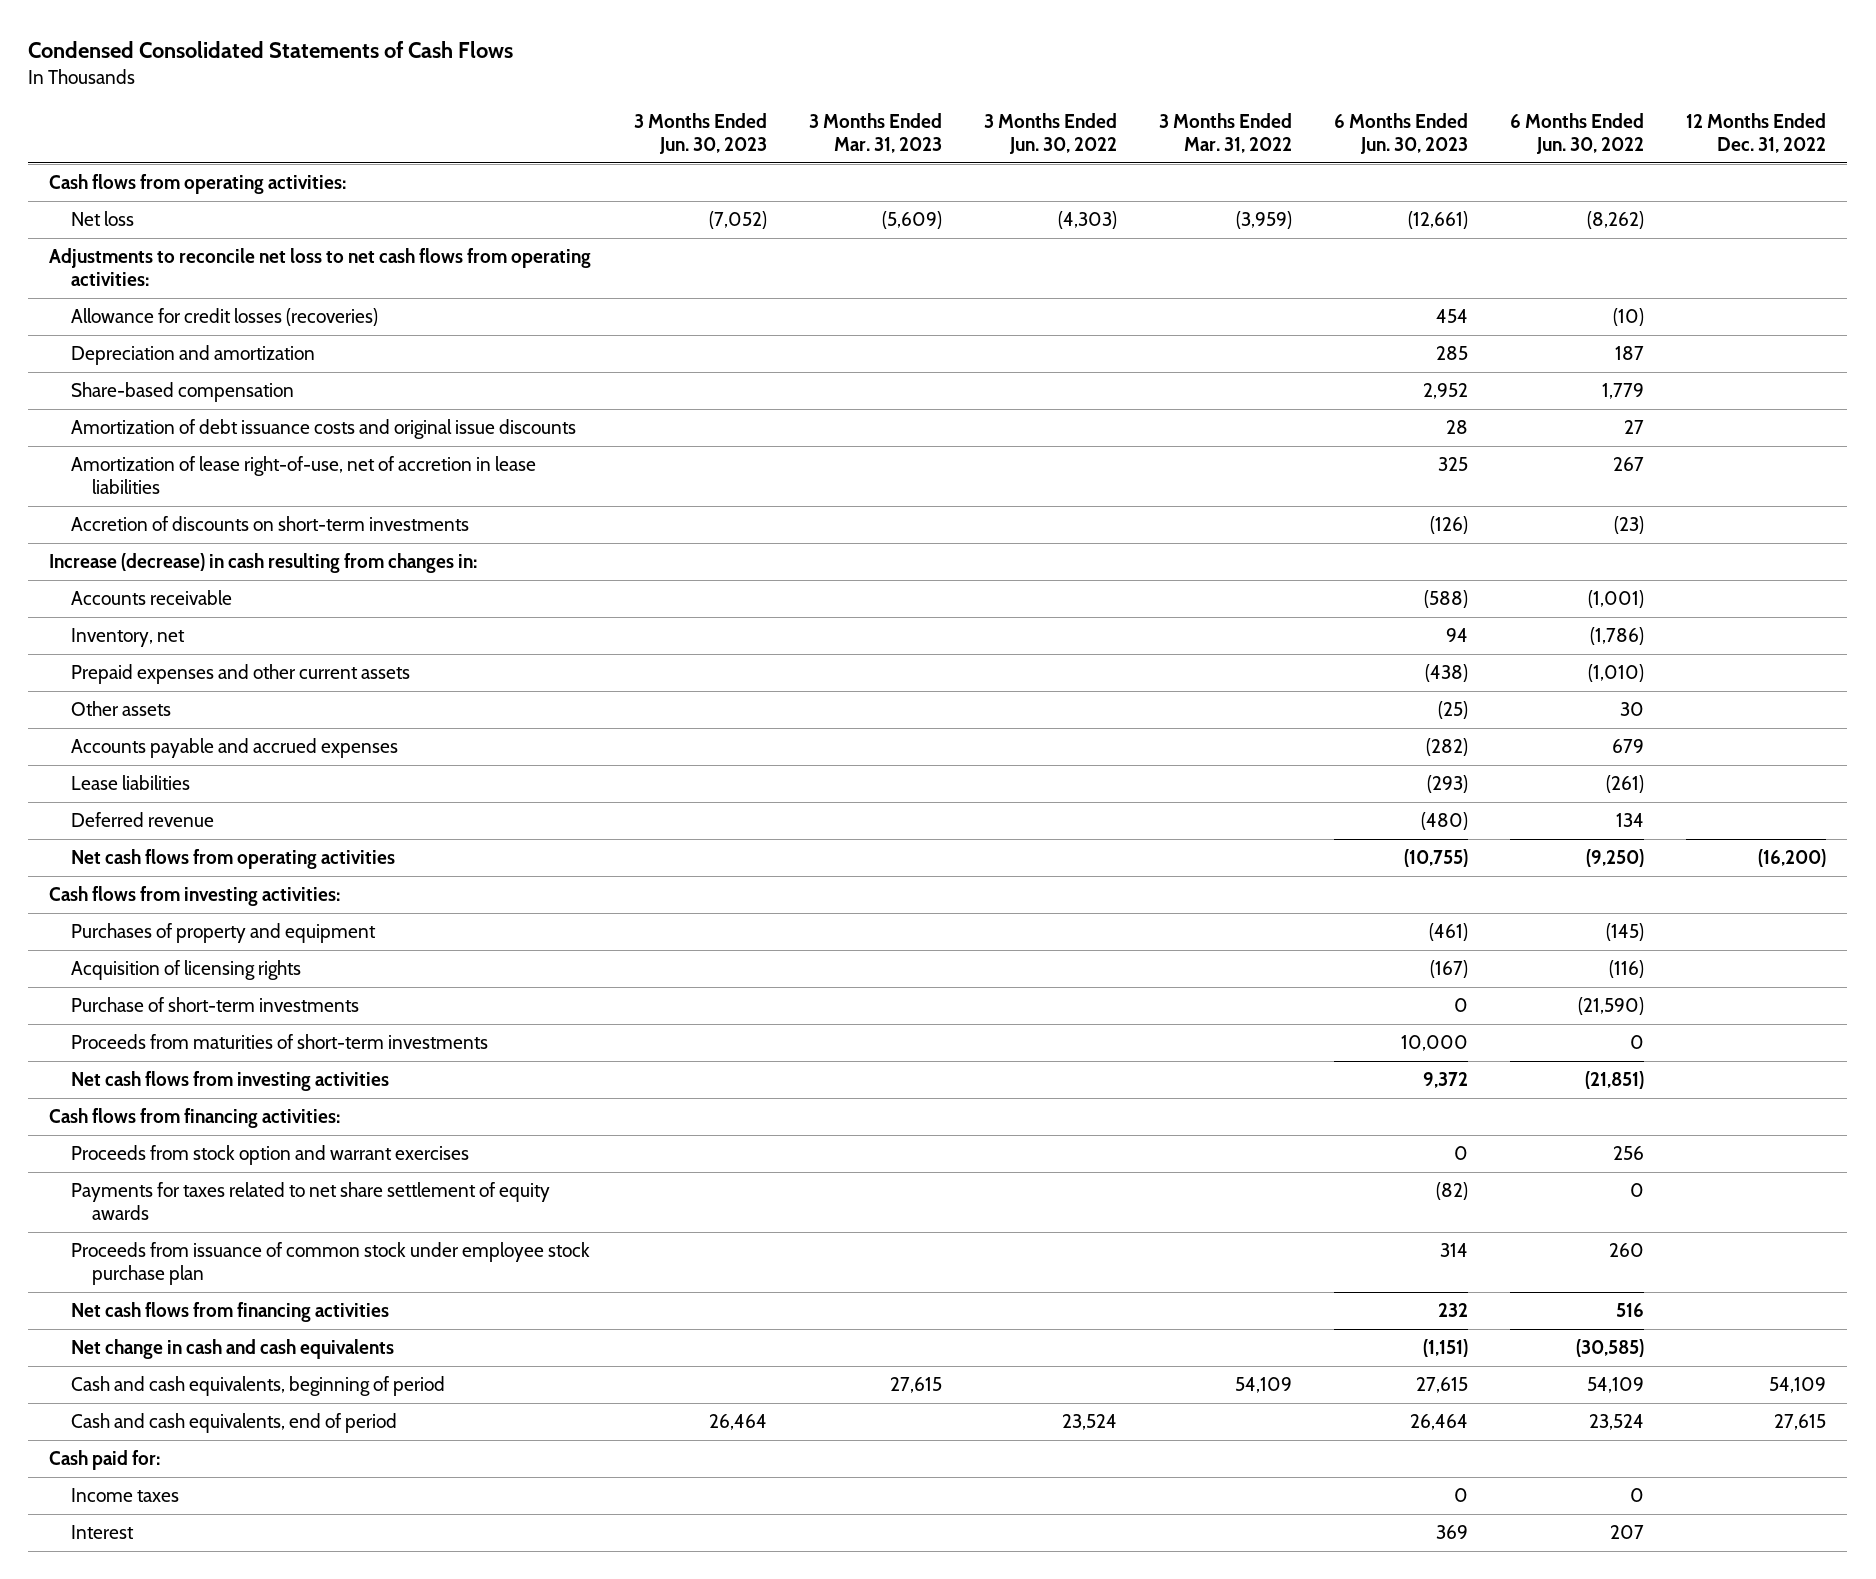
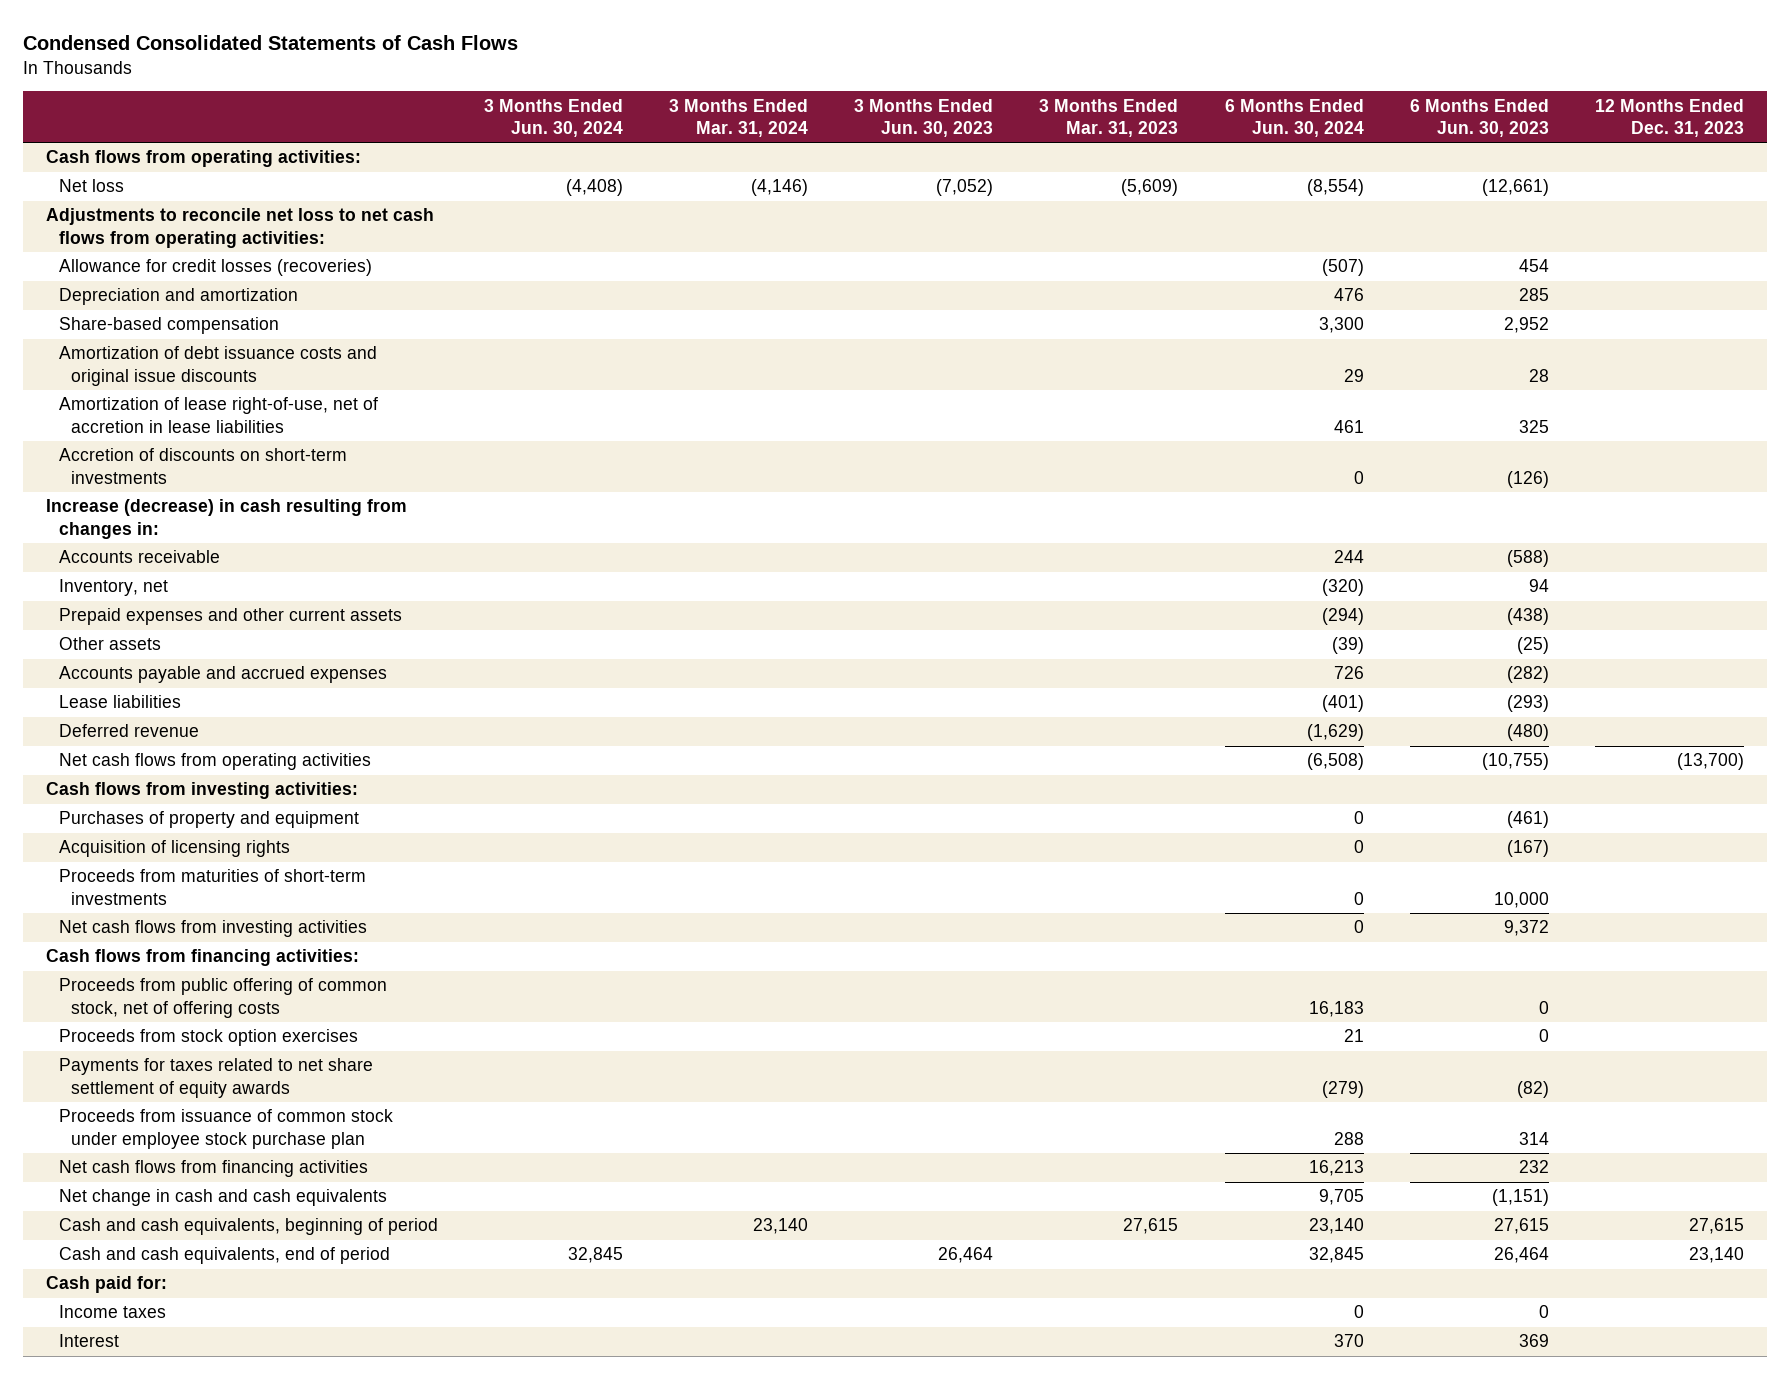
- | 3 Months Ended Jun. 30, 2023 | 3 Months Ended Mar. 31, 2023 | 3 Months Ended Jun. 30, 2022 | 3 Months Ended Mar. 31, 2022 | 6 Months Ended Jun. 30, 2023 | 6 Months Ended Jun. 30, 2022 | 12 Months Ended Dec. 31, 2022
+ | 3 Months Ended Jun. 30, 2024 | 3 Months Ended Mar. 31, 2024 | 3 Months Ended Jun. 30, 2023 | 3 Months Ended Mar. 31, 2023 | 6 Months Ended Jun. 30, 2024 | 6 Months Ended Jun. 30, 2023 | 12 Months Ended Dec. 31, 2023
- Purchase of short-term investments | | | | | 0 | (21,590) |
- Proceeds from stock option and warrant exercises | | | | | 0 | 256 |
+ Proceeds from public offering of common stock, net of offering costs | | | | | 16,183 | 0 |
+ Proceeds from stock option exercises | | | | | 21 | 0 |

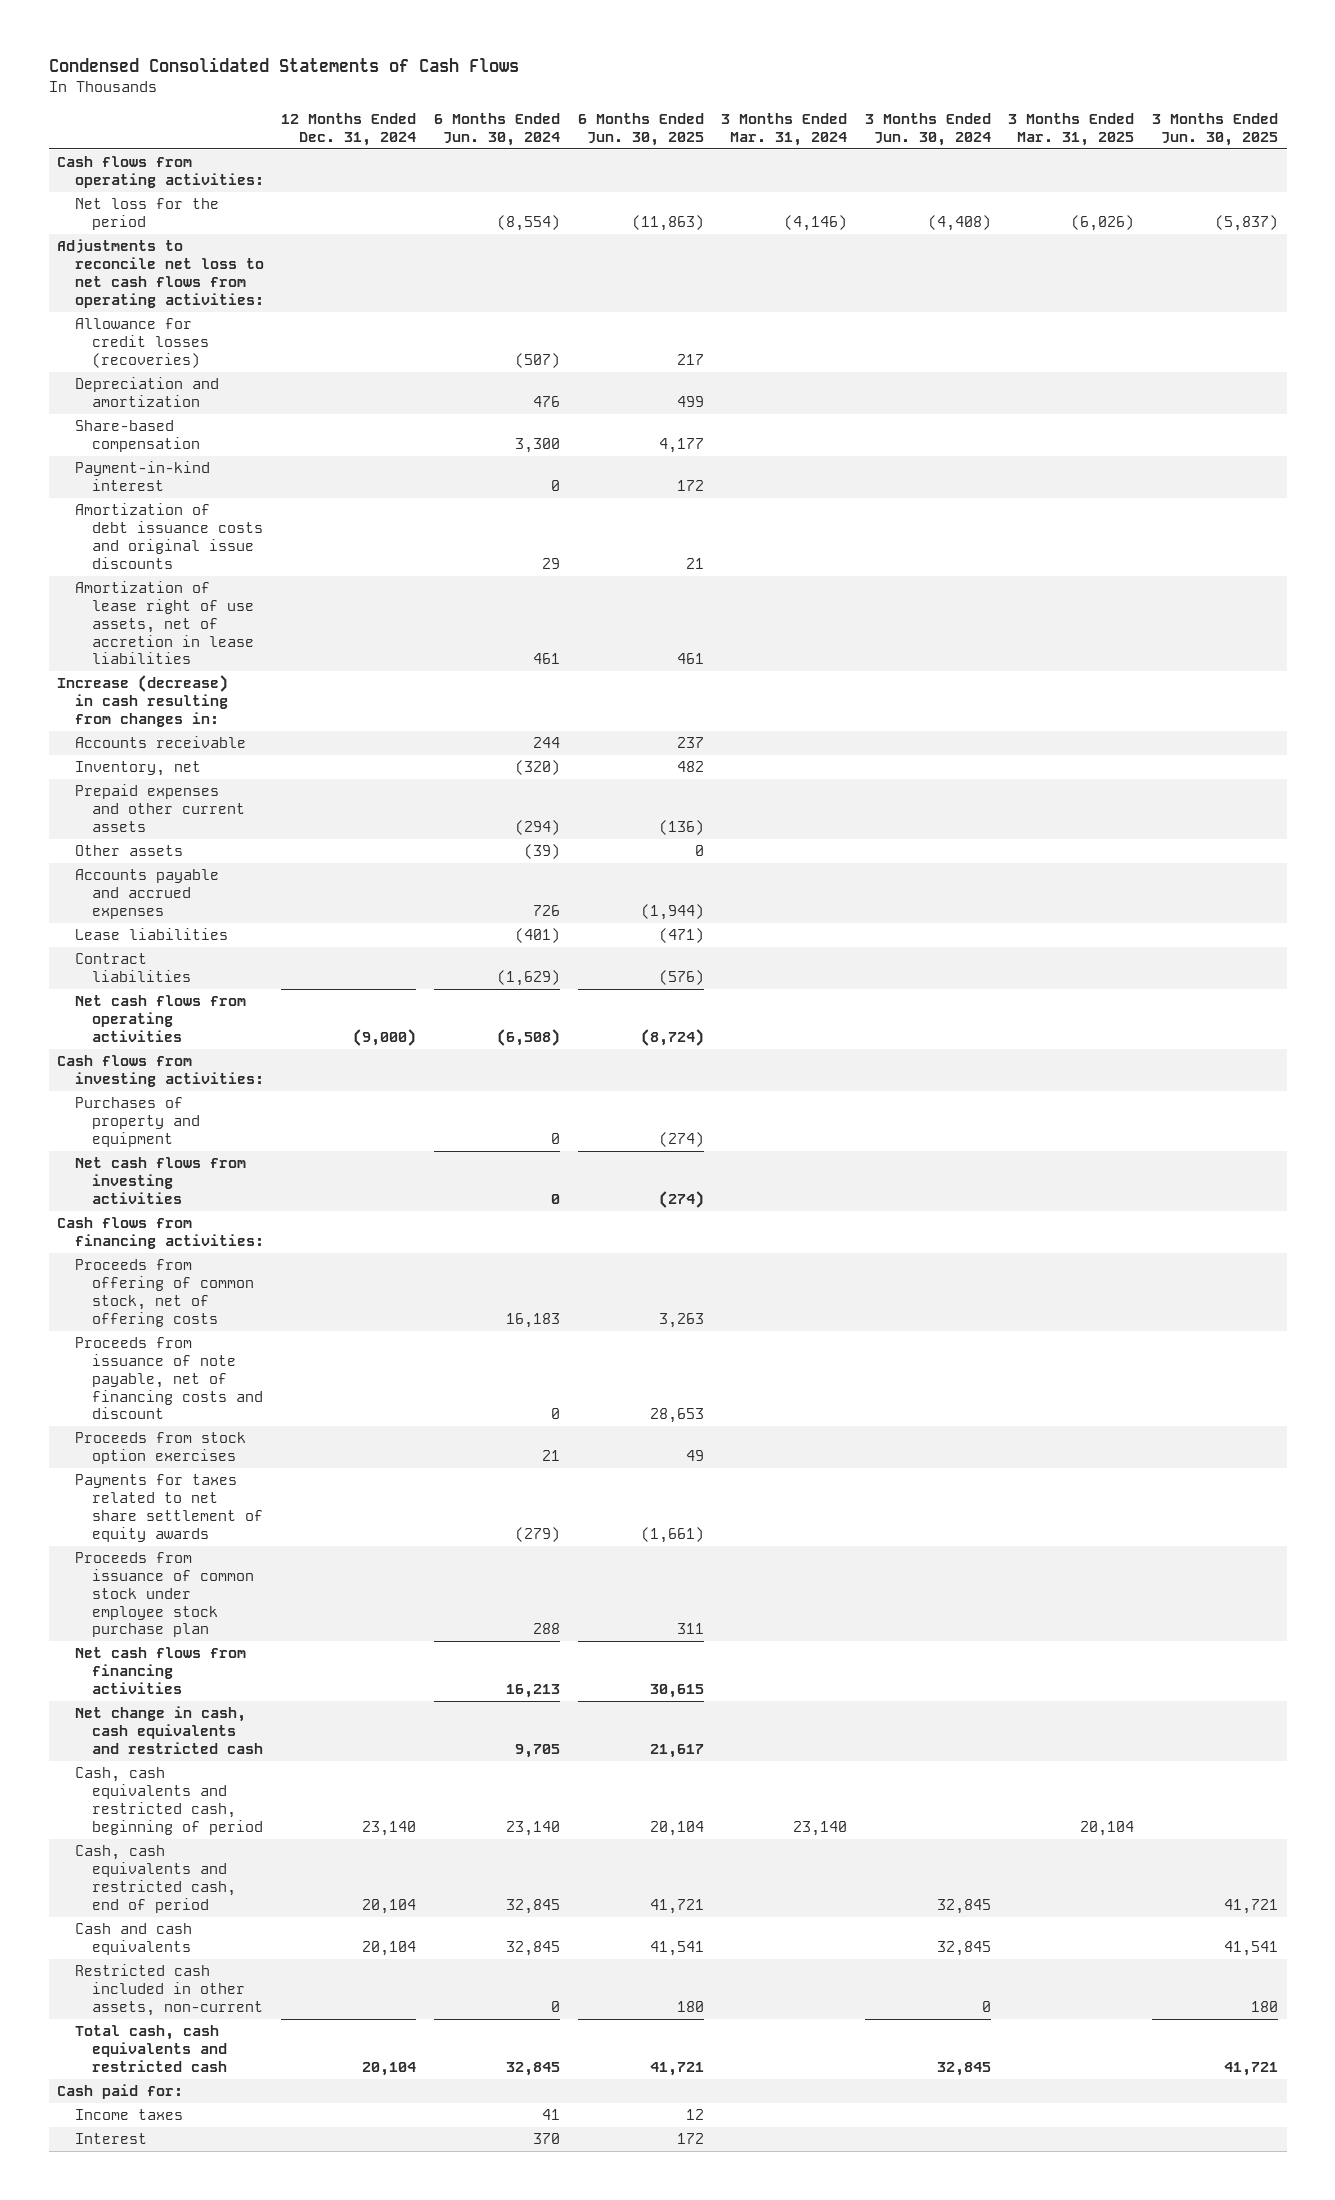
- | 3 Months Ended Jun. 30, 2024 | 3 Months Ended Mar. 31, 2024 | 3 Months Ended Jun. 30, 2023 | 3 Months Ended Mar. 31, 2023 | 6 Months Ended Jun. 30, 2024 | 6 Months Ended Jun. 30, 2023 | 12 Months Ended Dec. 31, 2023
+ | 12 Months Ended Dec. 31, 2024 | 6 Months Ended Jun. 30, 2024 | 6 Months Ended Jun. 30, 2025 | 3 Months Ended Mar. 31, 2024 | 3 Months Ended Jun. 30, 2024 | 3 Months Ended Mar. 31, 2025 | 3 Months Ended Jun. 30, 2025
- Net loss | (4,408) | (4,146) | (7,052) | (5,609) | (8,554) | (12,661) |
+ Net loss for the period | | (8,554) | (11,863) | (4,146) | (4,408) | (6,026) | (5,837)
+ Payment-in-kind interest | | 0 | 172 | | | |
- Amortization of lease right-of-use, net of accretion in lease liabilities | | | | | 461 | 325 |
- Accretion of discounts on short-term investments | | | | | 0 | (126) |
+ Amortization of lease right of use assets, net of accretion in lease liabilities | | 461 | 461 | | | |
- Deferred revenue | | | | | (1,629) | (480) |
+ Contract liabilities | | (1,629) | (576) | | | |
- Acquisition of licensing rights | | | | | 0 | (167) |
- Proceeds from maturities of short-term investments | | | | | 0 | 10,000 |
- Proceeds from public offering of common stock, net of offering costs | | | | | 16,183 | 0 |
+ Proceeds from offering of common stock, net of offering costs | | 16,183 | 3,263 | | | |
+ Proceeds from issuance of note payable, net of financing costs and discount | | 0 | 28,653 | | | |
- Net change in cash and cash equivalents | | | | | 9,705 | (1,151) |
- Cash and cash equivalents, beginning of period | | 23,140 | | 27,615 | 23,140 | 27,615 | 27,615
- Cash and cash equivalents, end of period | 32,845 | | 26,464 | | 32,845 | 26,464 | 23,140
+ Net change in cash, cash equivalents and restricted cash | | 9,705 | 21,617 | | | |
+ Cash, cash equivalents and restricted cash, beginning of period | 23,140 | 23,140 | 20,104 | 23,140 | | 20,104 |
+ Cash, cash equivalents and restricted cash, end of period | 20,104 | 32,845 | 41,721 | | 32,845 | | 41,721
+ Cash and cash equivalents | 20,104 | 32,845 | 41,541 | | 32,845 | | 41,541
+ Restricted cash included in other assets, non-current | | 0 | 180 | | 0 | | 180
+ Total cash, cash equivalents and restricted cash | 20,104 | 32,845 | 41,721 | | 32,845 | | 41,721
- Income taxes | | | | | 0 | 0 |
+ Income taxes | | 41 | 12 | | | |

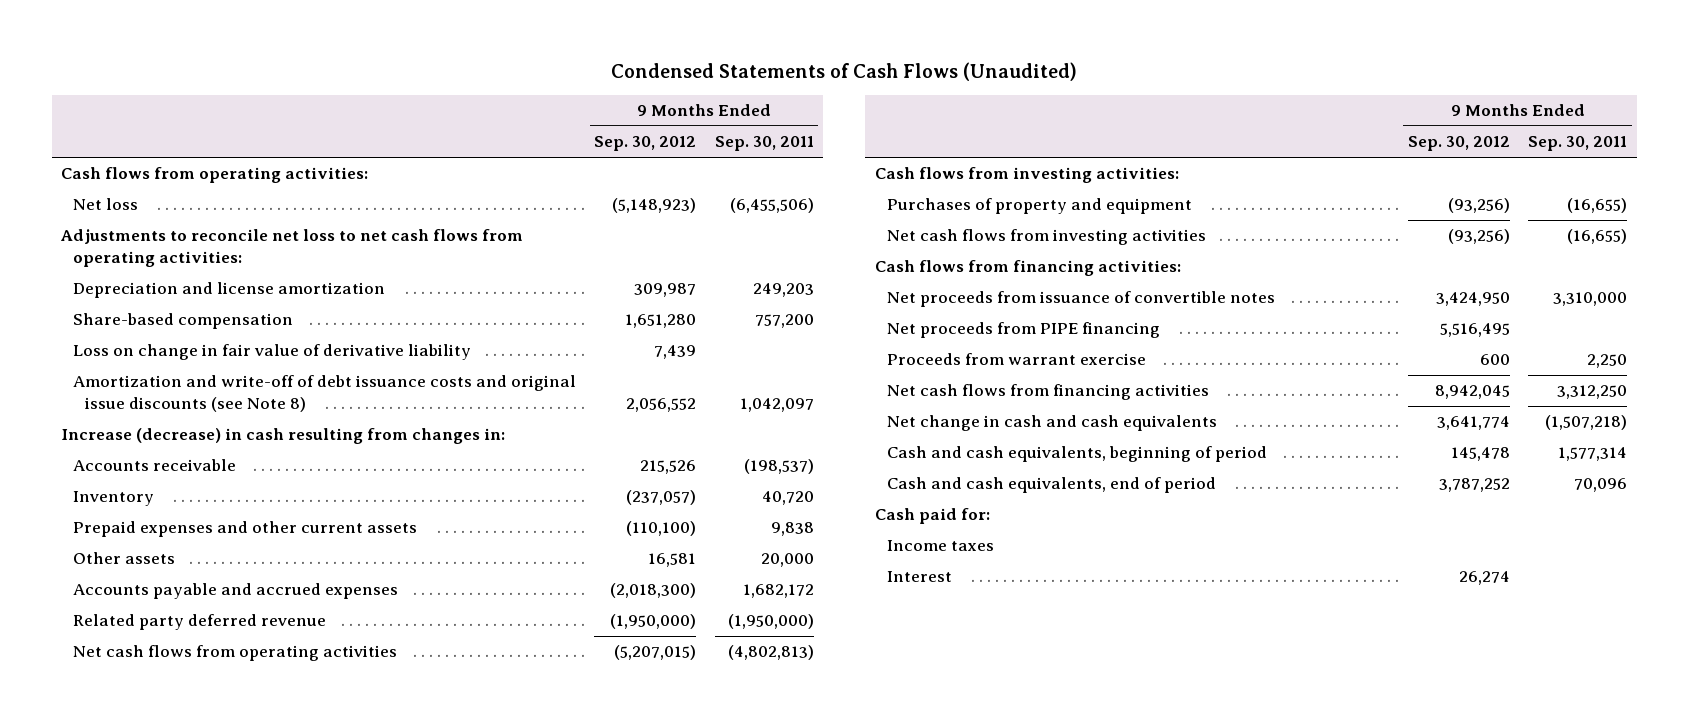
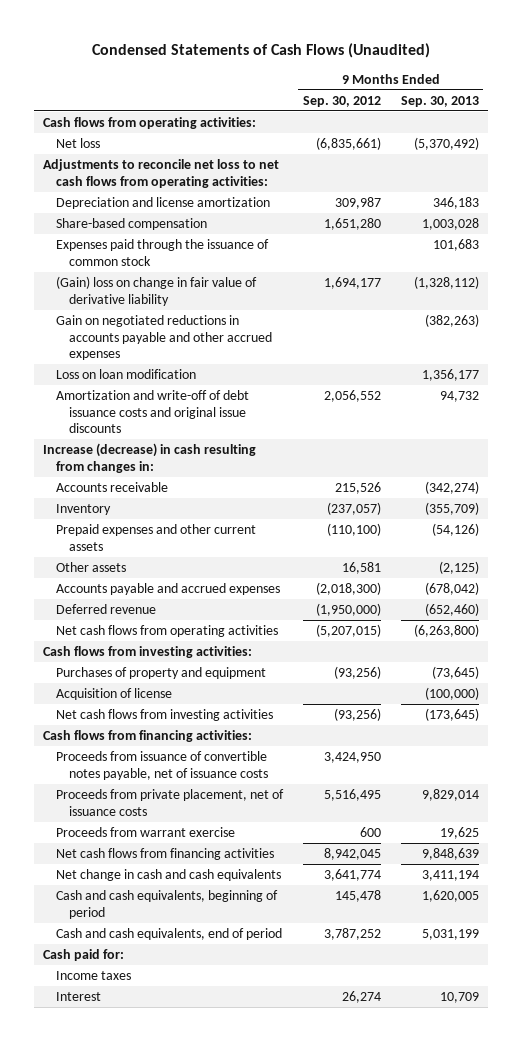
- | 9 Months Ended Sep. 30, 2012 | 9 Months Ended Sep. 30, 2011
+ | 9 Months Ended Sep. 30, 2012 | 9 Months Ended Sep. 30, 2013
- Net loss | (5,148,923) | (6,455,506)
+ Net loss | (6,835,661) | (5,370,492)
- Loss on change in fair value of derivative liability | 7,439 |
- Amortization and write-off of debt issuance costs and original issue discounts (see Note 8) | 2,056,552 | 1,042,097
+ Expenses paid through the issuance of common stock | | 101,683
+ (Gain) loss on change in fair value of derivative liability | 1,694,177 | (1,328,112)
+ Gain on negotiated reductions in accounts payable and other accrued expenses | | (382,263)
+ Loss on loan modification | | 1,356,177
+ Amortization and write-off of debt issuance costs and original issue discounts | 2,056,552 | 94,732
- Related party deferred revenue | (1,950,000) | (1,950,000)
+ Deferred revenue | (1,950,000) | (652,460)
+ Acquisition of license | | (100,000)
- Net proceeds from issuance of convertible notes | 3,424,950 | 3,310,000
- Net proceeds from PIPE financing | 5,516,495 |
+ Proceeds from issuance of convertible notes payable, net of issuance costs | 3,424,950 |
+ Proceeds from private placement, net of issuance costs | 5,516,495 | 9,829,014

